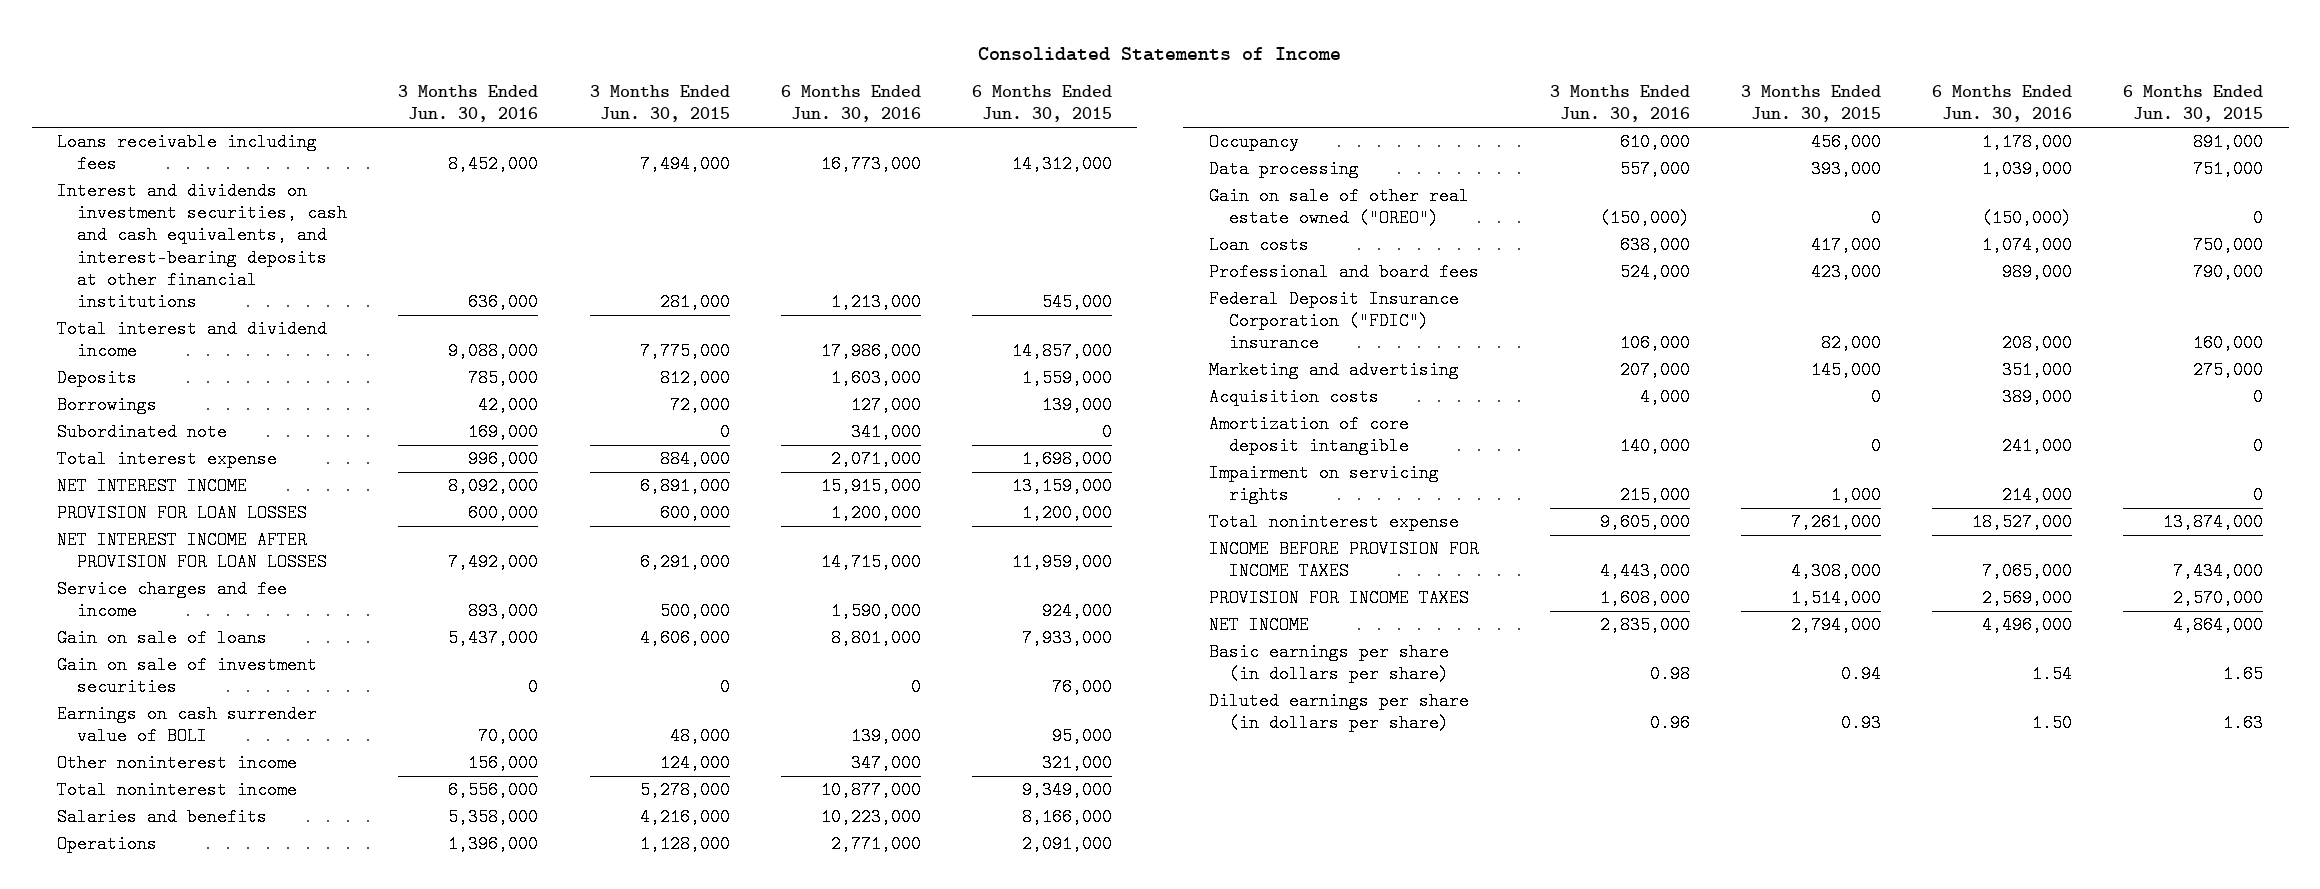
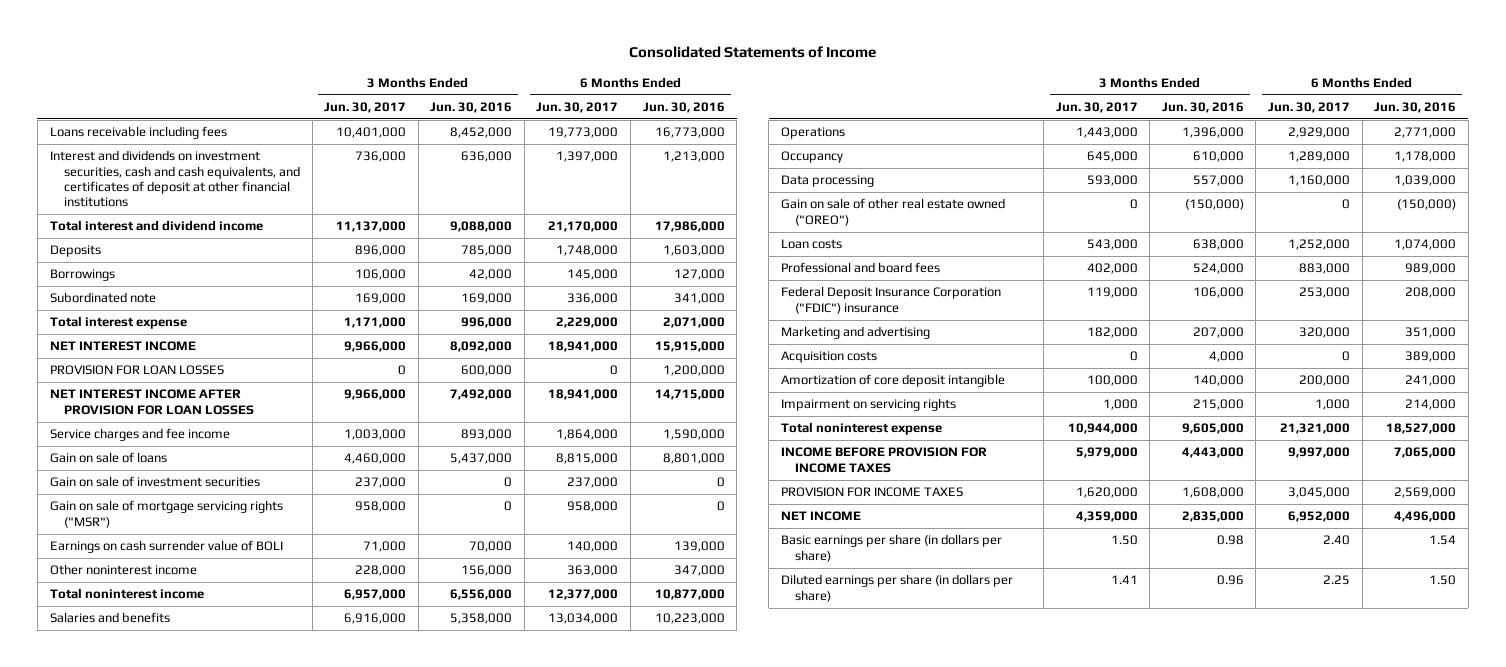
- | 3 Months Ended Jun. 30, 2016 | 3 Months Ended Jun. 30, 2015 | 6 Months Ended Jun. 30, 2016 | 6 Months Ended Jun. 30, 2015
+ | 3 Months Ended Jun. 30, 2017 | 3 Months Ended Jun. 30, 2016 | 6 Months Ended Jun. 30, 2017 | 6 Months Ended Jun. 30, 2016
- Interest and dividends on investment securities, cash and cash equivalents, and interest-bearing deposits at other financial institutions | 636,000 | 281,000 | 1,213,000 | 545,000
+ Interest and dividends on investment securities, cash and cash equivalents, and certificates of deposit at other financial institutions | 736,000 | 636,000 | 1,397,000 | 1,213,000
+ Gain on sale of mortgage servicing rights ("MSR") | 958,000 | 0 | 958,000 | 0

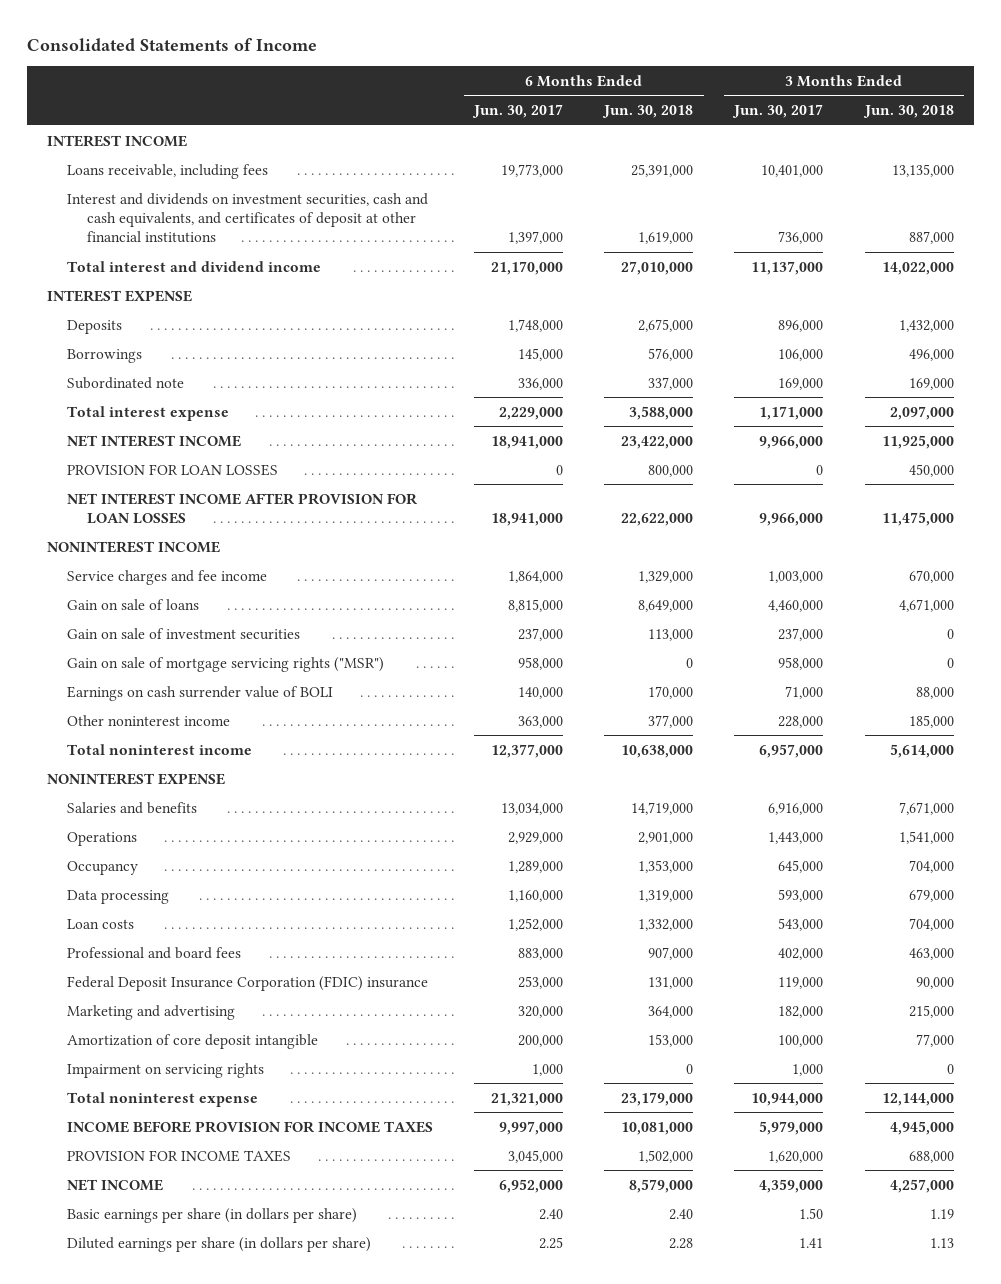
- | 3 Months Ended Jun. 30, 2017 | 3 Months Ended Jun. 30, 2016 | 6 Months Ended Jun. 30, 2017 | 6 Months Ended Jun. 30, 2016
+ | 6 Months Ended Jun. 30, 2017 | 6 Months Ended Jun. 30, 2018 | 3 Months Ended Jun. 30, 2017 | 3 Months Ended Jun. 30, 2018
- Loans receivable including fees | 10,401,000 | 8,452,000 | 19,773,000 | 16,773,000
+ INTEREST INCOME
+ Loans receivable, including fees | 19,773,000 | 25,391,000 | 10,401,000 | 13,135,000
+ INTEREST EXPENSE
+ NONINTEREST INCOME
+ NONINTEREST EXPENSE
- Gain on sale of other real estate owned ("OREO") | 0 | (150,000) | 0 | (150,000)
- Federal Deposit Insurance Corporation ("FDIC") insurance | 119,000 | 106,000 | 253,000 | 208,000
+ Federal Deposit Insurance Corporation (FDIC) insurance | 253,000 | 131,000 | 119,000 | 90,000
- Acquisition costs | 0 | 4,000 | 0 | 389,000

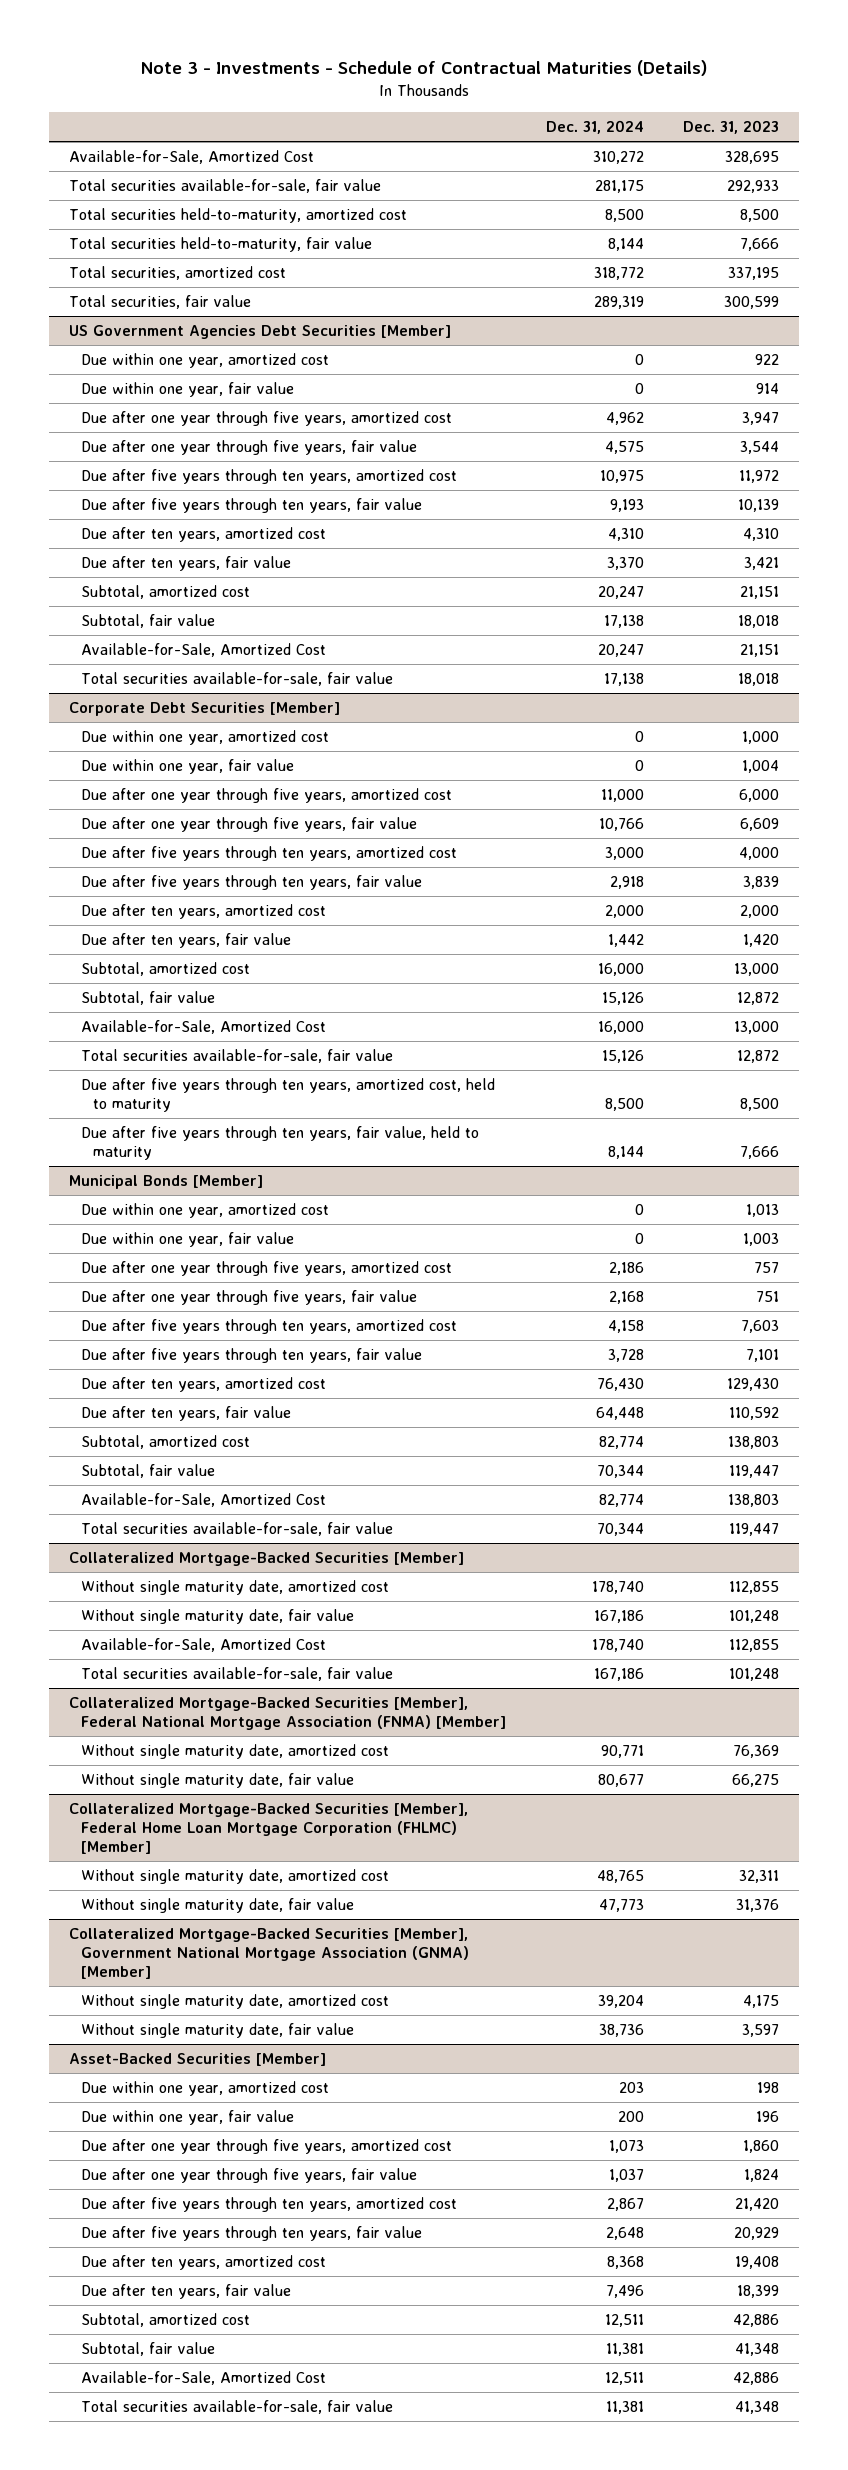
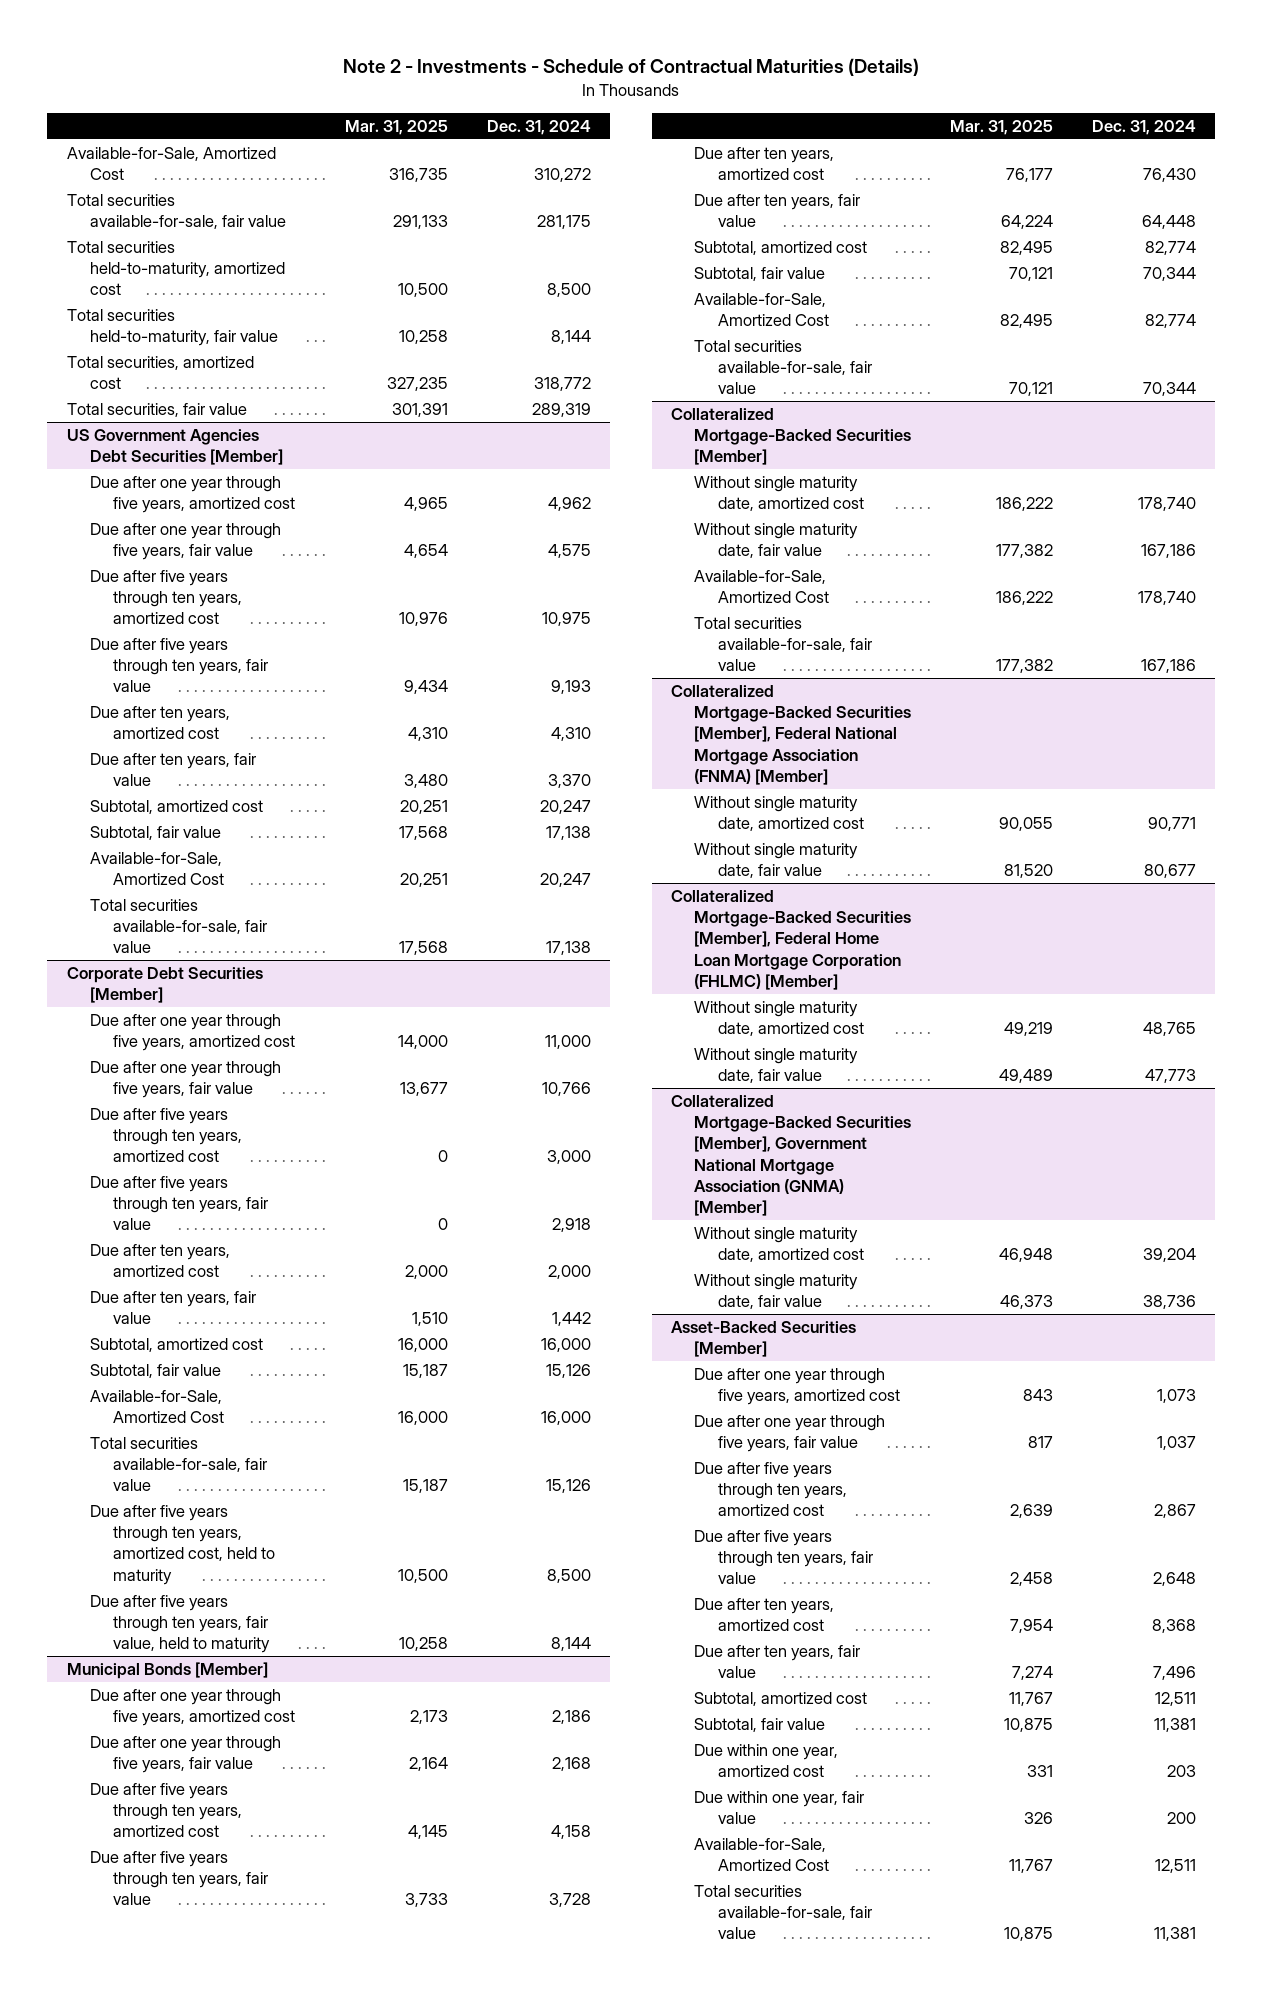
- Note 3 - Investments - Schedule of Contractual Maturities (Details)
+ Note 2 - Investments - Schedule of Contractual Maturities (Details)
- | Dec. 31, 2024 | Dec. 31, 2023
+ | Mar. 31, 2025 | Dec. 31, 2024
@ US Government Agencies Debt Securities [Member]
- Due within one year, amortized cost | 0 | 922
- Due within one year, fair value | 0 | 914
@ Corporate Debt Securities [Member]
- Due within one year, amortized cost | 0 | 1,000
- Due within one year, fair value | 0 | 1,004
@ Municipal Bonds [Member]
- Due within one year, amortized cost | 0 | 1,013
- Due within one year, fair value | 0 | 1,003
@ Asset-Backed Securities [Member]
moved down: Due within one year, amortized cost | 331 | 203
moved down: Due within one year, fair value | 326 | 200

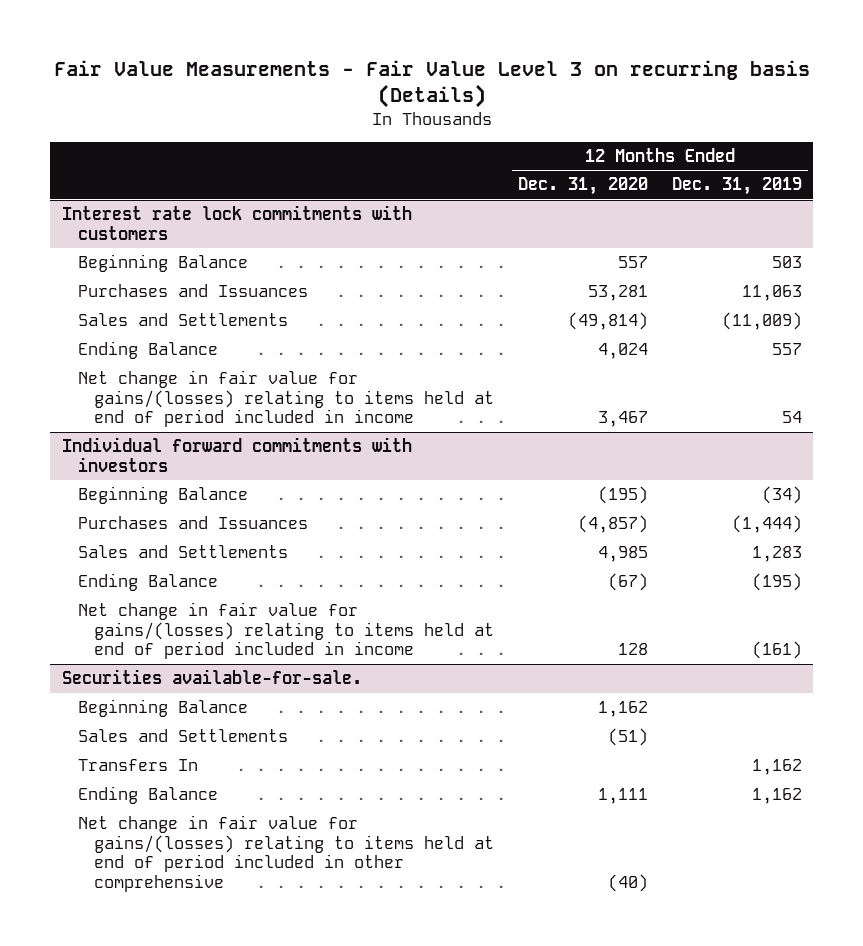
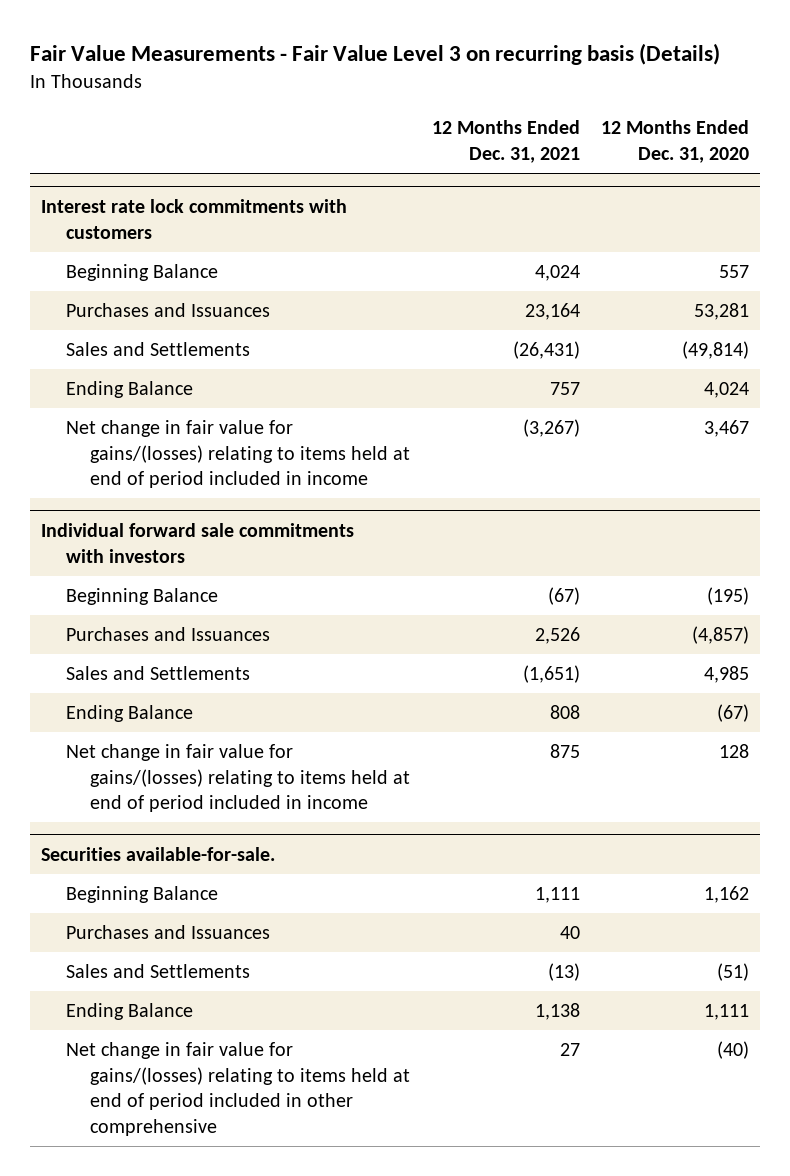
- | 12 Months Ended Dec. 31, 2020 | 12 Months Ended Dec. 31, 2019
+ | 12 Months Ended Dec. 31, 2021 | 12 Months Ended Dec. 31, 2020
- Individual forward commitments with investors
+ Individual forward sale commitments with investors
@ Securities available-for-sale.
+ Purchases and Issuances | 40 |
- Transfers In | | 1,162

